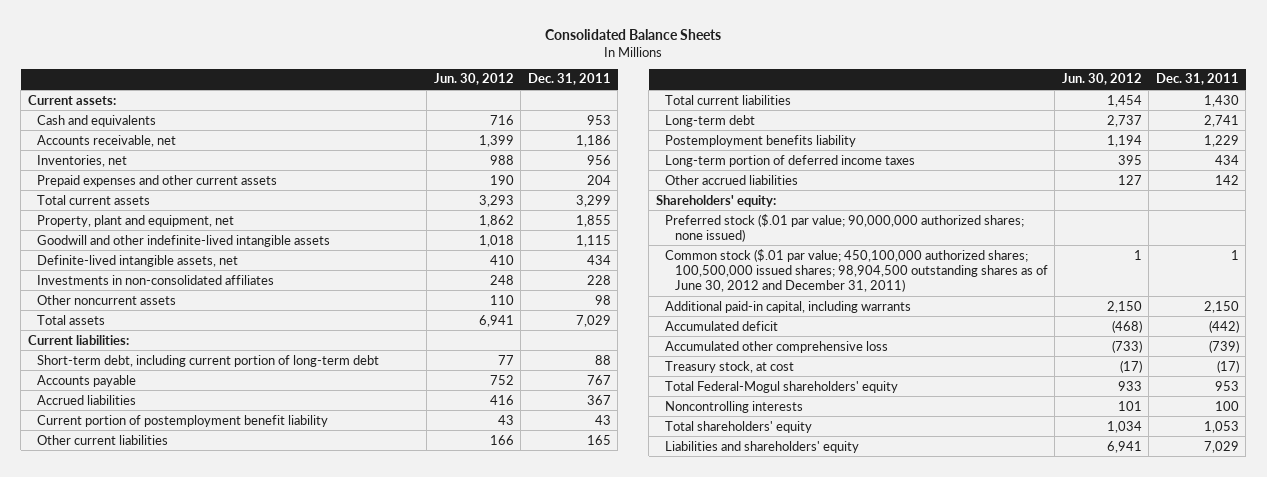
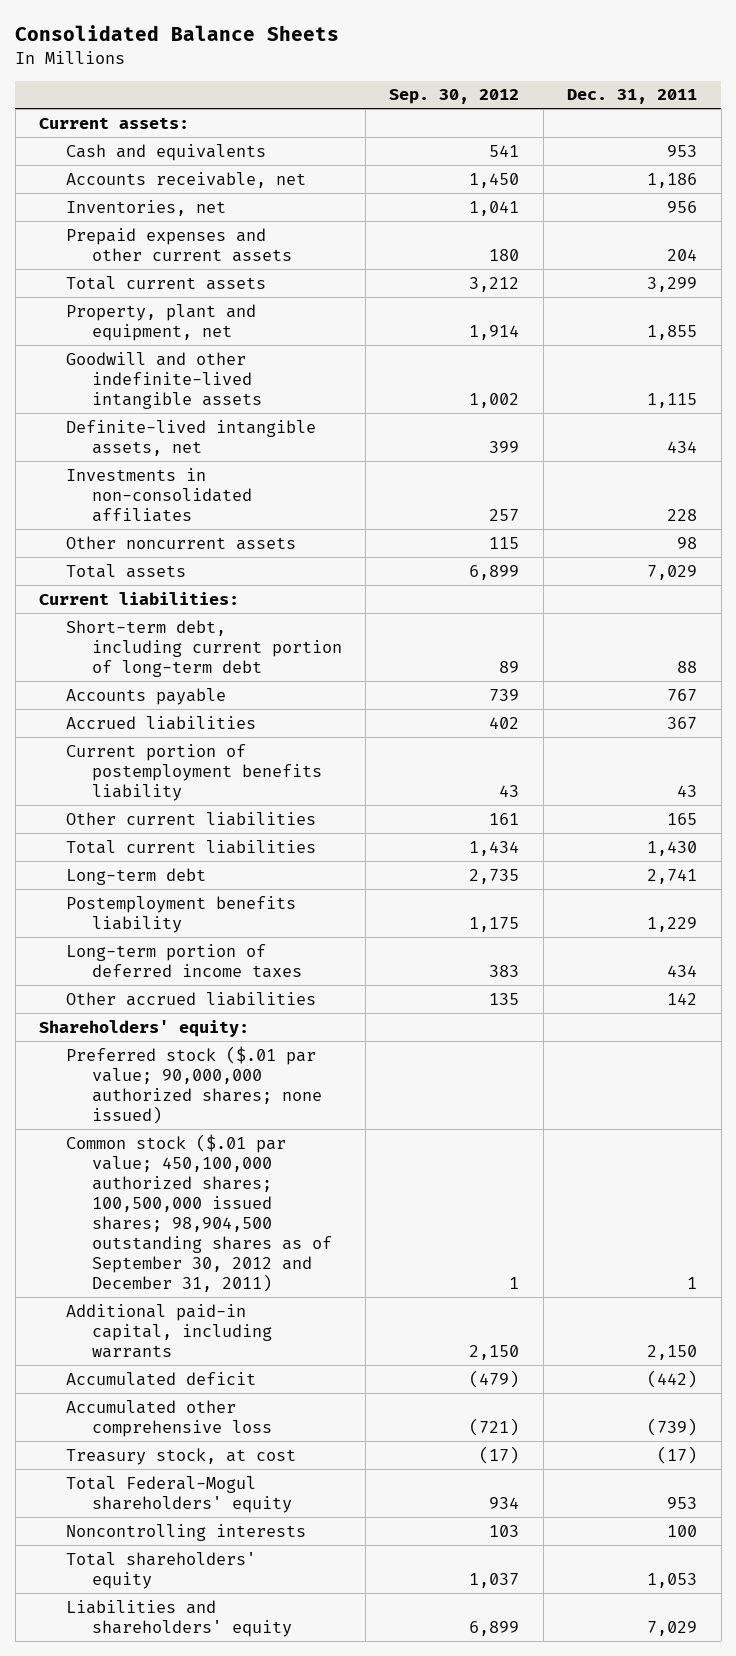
- | Jun. 30, 2012 | Dec. 31, 2011
+ | Sep. 30, 2012 | Dec. 31, 2011
- Current portion of postemployment benefit liability | 43 | 43
+ Current portion of postemployment benefits liability | 43 | 43
- Common stock ($.01 par value; 450,100,000 authorized shares; 100,500,000 issued shares; 98,904,500 outstanding shares as of June 30, 2012 and December 31, 2011) | 1 | 1
+ Common stock ($.01 par value; 450,100,000 authorized shares; 100,500,000 issued shares; 98,904,500 outstanding shares as of September 30, 2012 and December 31, 2011) | 1 | 1

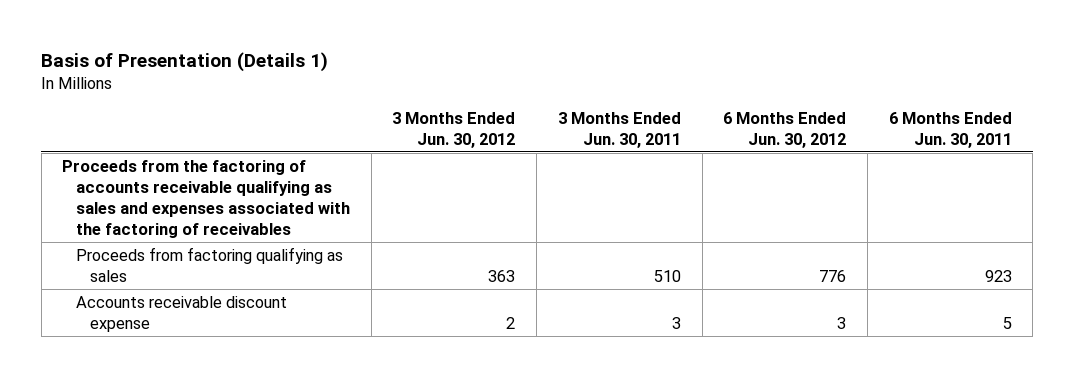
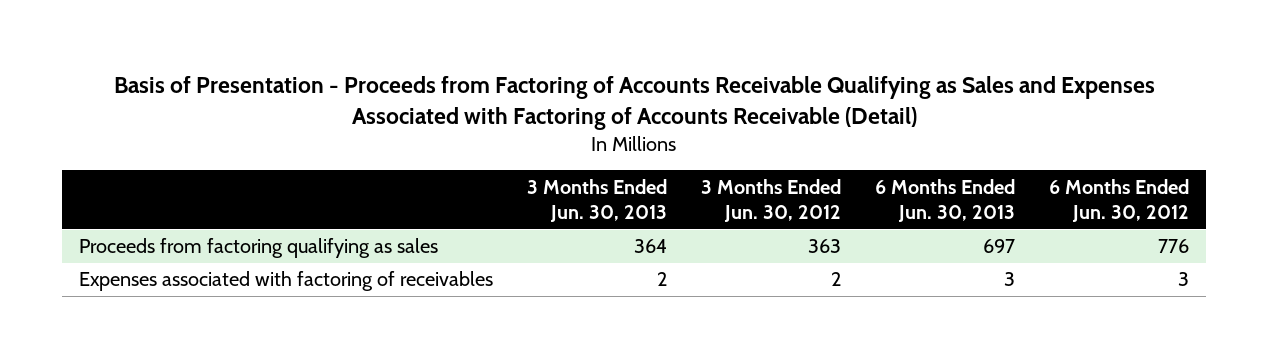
- Basis of Presentation (Details 1)
+ Basis of Presentation - Proceeds from Factoring of Accounts Receivable Qualifying as Sales and Expenses Associated with Factoring of Accounts Receivable (Detail)
- | 3 Months Ended Jun. 30, 2012 | 3 Months Ended Jun. 30, 2011 | 6 Months Ended Jun. 30, 2012 | 6 Months Ended Jun. 30, 2011
+ | 3 Months Ended Jun. 30, 2013 | 3 Months Ended Jun. 30, 2012 | 6 Months Ended Jun. 30, 2013 | 6 Months Ended Jun. 30, 2012
- Proceeds from the factoring of accounts receivable qualifying as sales and expenses associated with the factoring of receivables
- Accounts receivable discount expense | 2 | 3 | 3 | 5
+ Expenses associated with factoring of receivables | 2 | 2 | 3 | 3

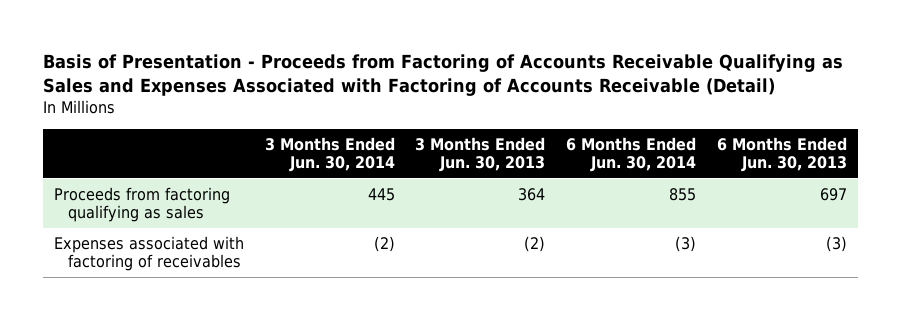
- | 3 Months Ended Jun. 30, 2013 | 3 Months Ended Jun. 30, 2012 | 6 Months Ended Jun. 30, 2013 | 6 Months Ended Jun. 30, 2012
+ | 3 Months Ended Jun. 30, 2014 | 3 Months Ended Jun. 30, 2013 | 6 Months Ended Jun. 30, 2014 | 6 Months Ended Jun. 30, 2013
- Expenses associated with factoring of receivables | 2 | 2 | 3 | 3
+ Expenses associated with factoring of receivables | (2) | (2) | (3) | (3)

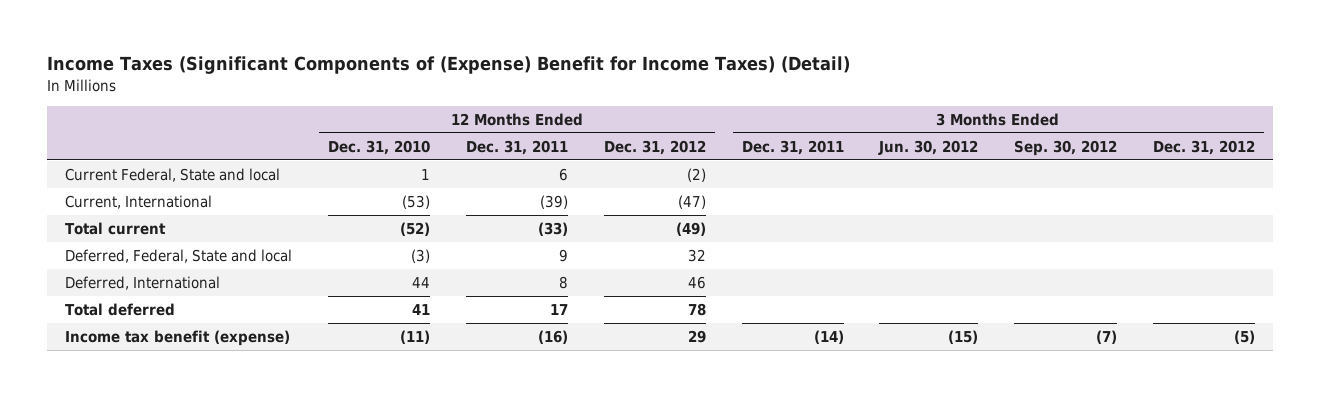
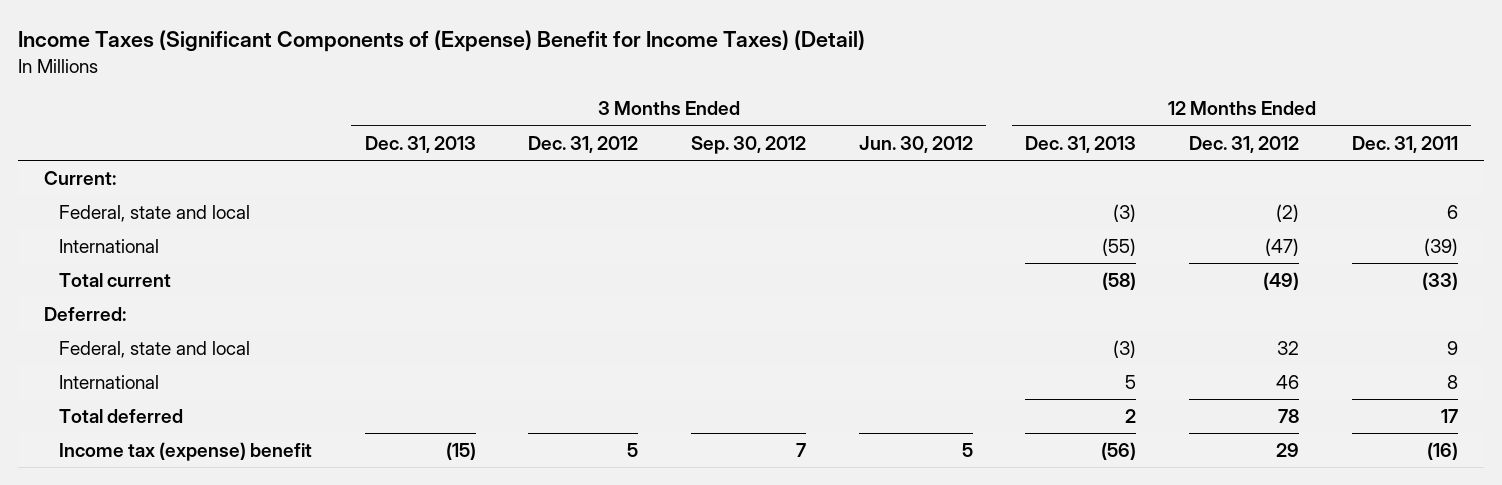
- | 12 Months Ended Dec. 31, 2010 | 12 Months Ended Dec. 31, 2011 | 12 Months Ended Dec. 31, 2012 | 3 Months Ended Dec. 31, 2011 | 3 Months Ended Jun. 30, 2012 | 3 Months Ended Sep. 30, 2012 | 3 Months Ended Dec. 31, 2012
+ | 3 Months Ended Dec. 31, 2013 | 3 Months Ended Dec. 31, 2012 | 3 Months Ended Sep. 30, 2012 | 3 Months Ended Jun. 30, 2012 | 12 Months Ended Dec. 31, 2013 | 12 Months Ended Dec. 31, 2012 | 12 Months Ended Dec. 31, 2011
- Current Federal, State and local | 1 | 6 | (2) | | | |
- Current, International | (53) | (39) | (47) | | | |
+ Current:
+ Federal, state and local | | | | | (3) | (2) | 6
+ International | | | | | (55) | (47) | (39)
- Deferred, Federal, State and local | (3) | 9 | 32 | | | |
- Deferred, International | 44 | 8 | 46 | | | |
+ Deferred:
+ Federal, state and local | | | | | (3) | 32 | 9
+ International | | | | | 5 | 46 | 8
- Income tax benefit (expense) | (11) | (16) | 29 | (14) | (15) | (7) | (5)
+ Income tax (expense) benefit | (15) | 5 | 7 | 5 | (56) | 29 | (16)

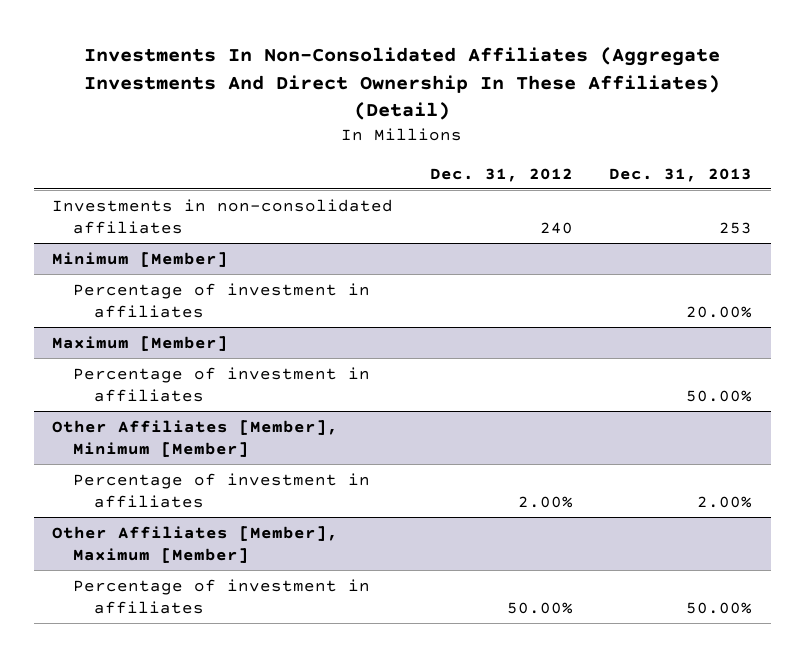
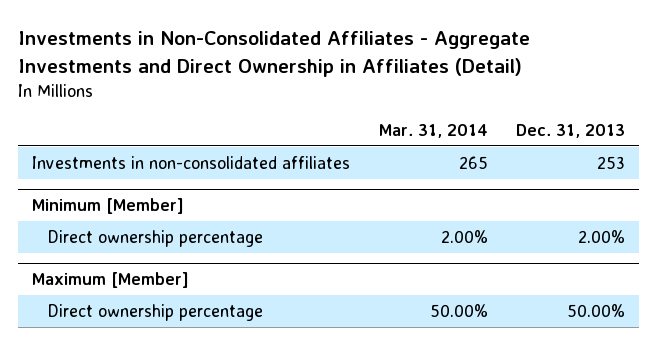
- Investments In Non-Consolidated Affiliates (Aggregate Investments And Direct Ownership In These Affiliates) (Detail)
+ Investments in Non-Consolidated Affiliates - Aggregate Investments and Direct Ownership in Affiliates (Detail)
- | Dec. 31, 2012 | Dec. 31, 2013
+ | Mar. 31, 2014 | Dec. 31, 2013
@ Minimum [Member]
- Percentage of investment in affiliates | | 20.00%
+ Direct ownership percentage | 2.00% | 2.00%
@ Maximum [Member]
- Percentage of investment in affiliates | | 50.00%
- Other Affiliates [Member], Minimum [Member]
- Percentage of investment in affiliates | 2.00% | 2.00%
- Other Affiliates [Member], Maximum [Member]
- Percentage of investment in affiliates | 50.00% | 50.00%
@ Maximum [Member]
+ Direct ownership percentage | 50.00% | 50.00%

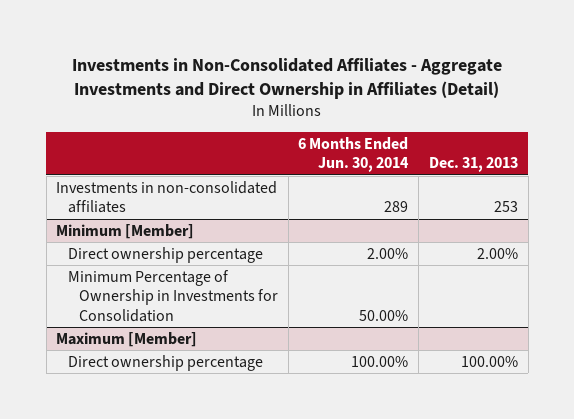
- | Mar. 31, 2014 | Dec. 31, 2013
+ | 6 Months Ended Jun. 30, 2014 | Dec. 31, 2013
@ Minimum [Member]
+ Minimum Percentage of Ownership in Investments for Consolidation | 50.00% |
@ Maximum [Member]
- Direct ownership percentage | 50.00% | 50.00%
+ Direct ownership percentage | 100.00% | 100.00%

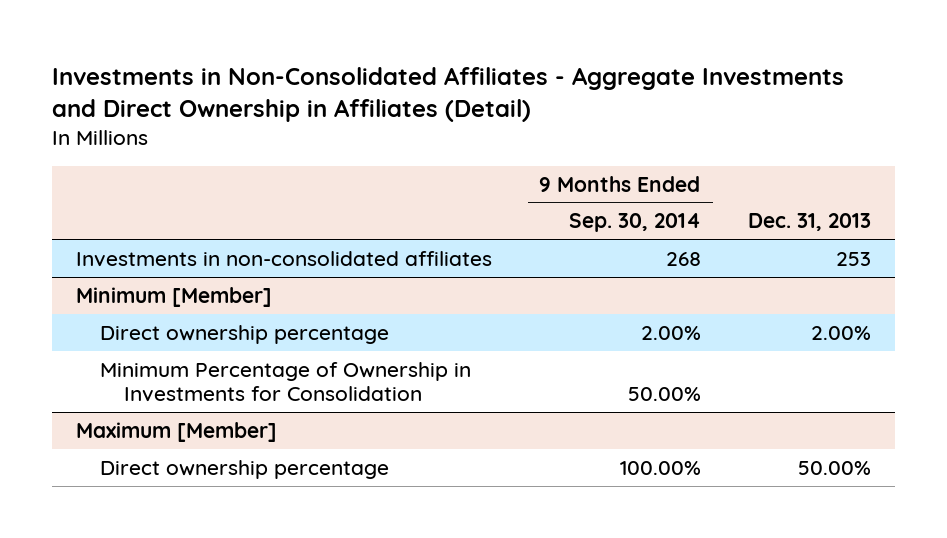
- | 6 Months Ended Jun. 30, 2014 | Dec. 31, 2013
+ | 9 Months Ended Sep. 30, 2014 | Dec. 31, 2013
@ Maximum [Member]
- Direct ownership percentage | 100.00% | 100.00%
+ Direct ownership percentage | 100.00% | 50.00%

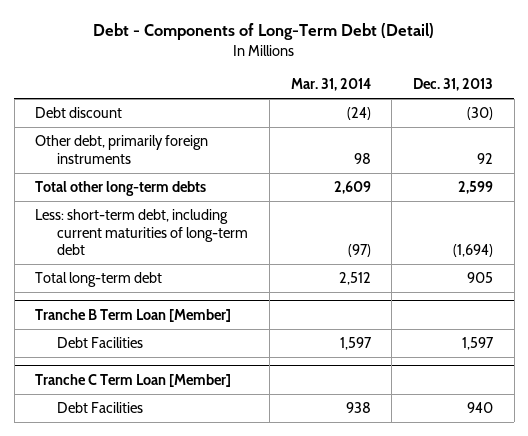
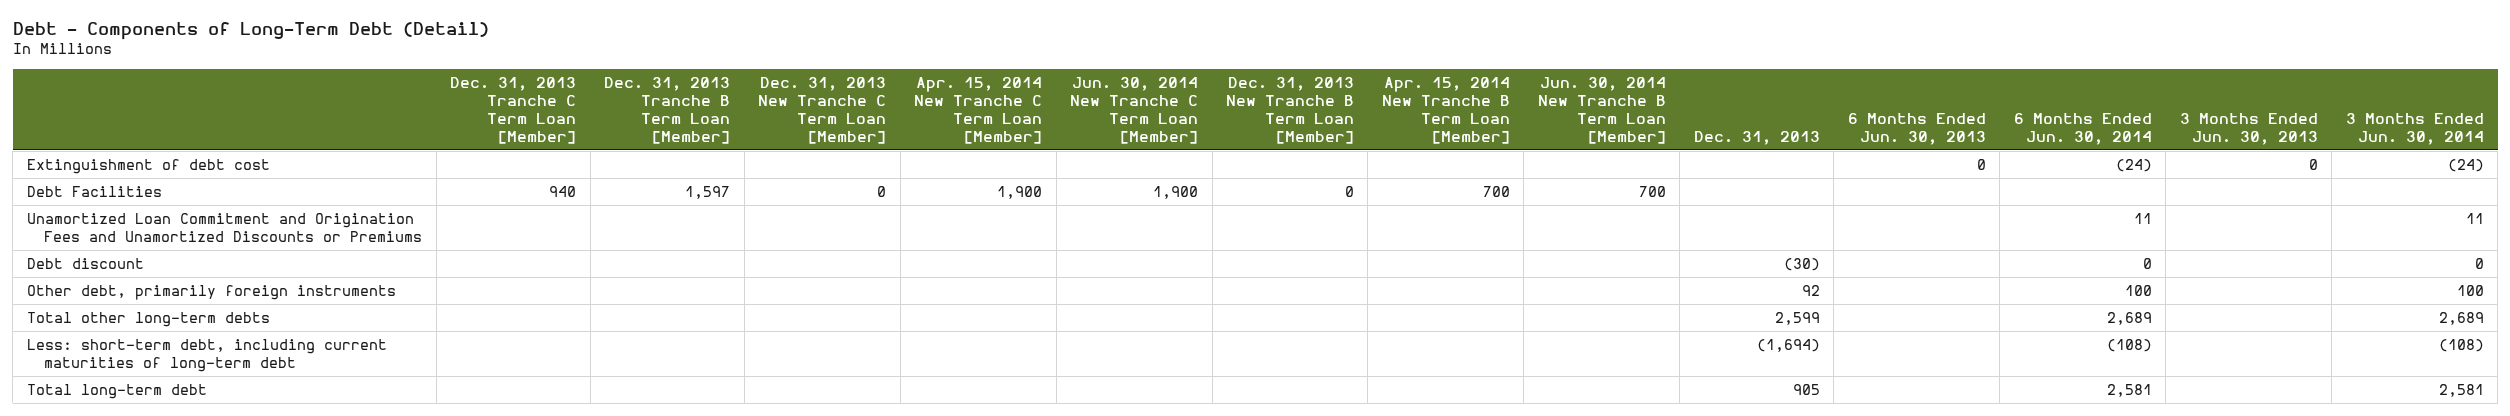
- | Mar. 31, 2014 | Dec. 31, 2013
+ | Dec. 31, 2013 Tranche C Term Loan [Member] | Dec. 31, 2013 Tranche B Term Loan [Member] | Dec. 31, 2013 New Tranche C Term Loan [Member] | Apr. 15, 2014 New Tranche C Term Loan [Member] | Jun. 30, 2014 New Tranche C Term Loan [Member] | Dec. 31, 2013 New Tranche B Term Loan [Member] | Apr. 15, 2014 New Tranche B Term Loan [Member] | Jun. 30, 2014 New Tranche B Term Loan [Member] | Dec. 31, 2013 | 6 Months Ended Jun. 30, 2013 | 6 Months Ended Jun. 30, 2014 | 3 Months Ended Jun. 30, 2013 | 3 Months Ended Jun. 30, 2014
+ Extinguishment of debt cost | | | | | | | | | | 0 | (24) | 0 | (24)
+ Debt Facilities | 940 | 1,597 | 0 | 1,900 | 1,900 | 0 | 700 | 700 | | | | |
+ Unamortized Loan Commitment and Origination Fees and Unamortized Discounts or Premiums | | | | | | | | | | | 11 | | 11
- Tranche B Term Loan [Member]
- Debt Facilities | 1,597 | 1,597
- Tranche C Term Loan [Member]
- Debt Facilities | 938 | 940

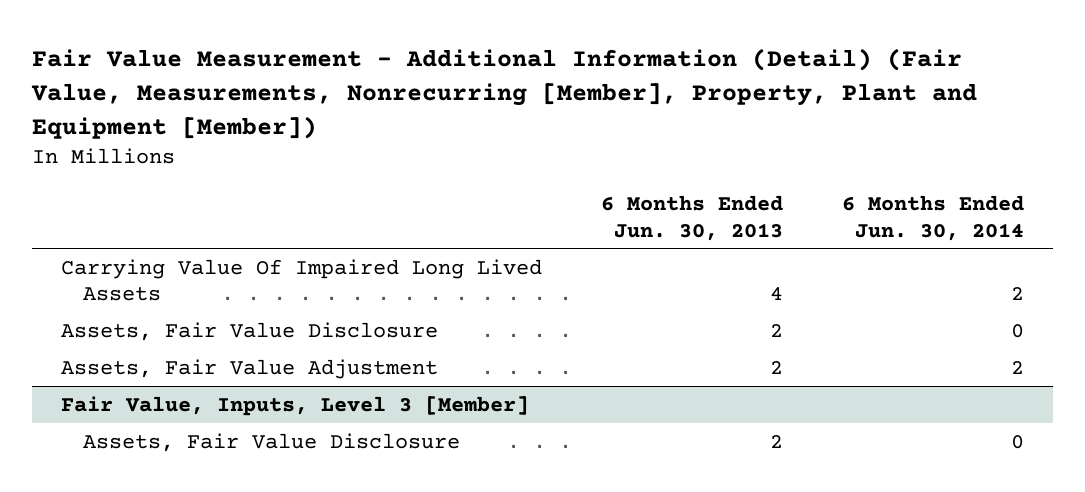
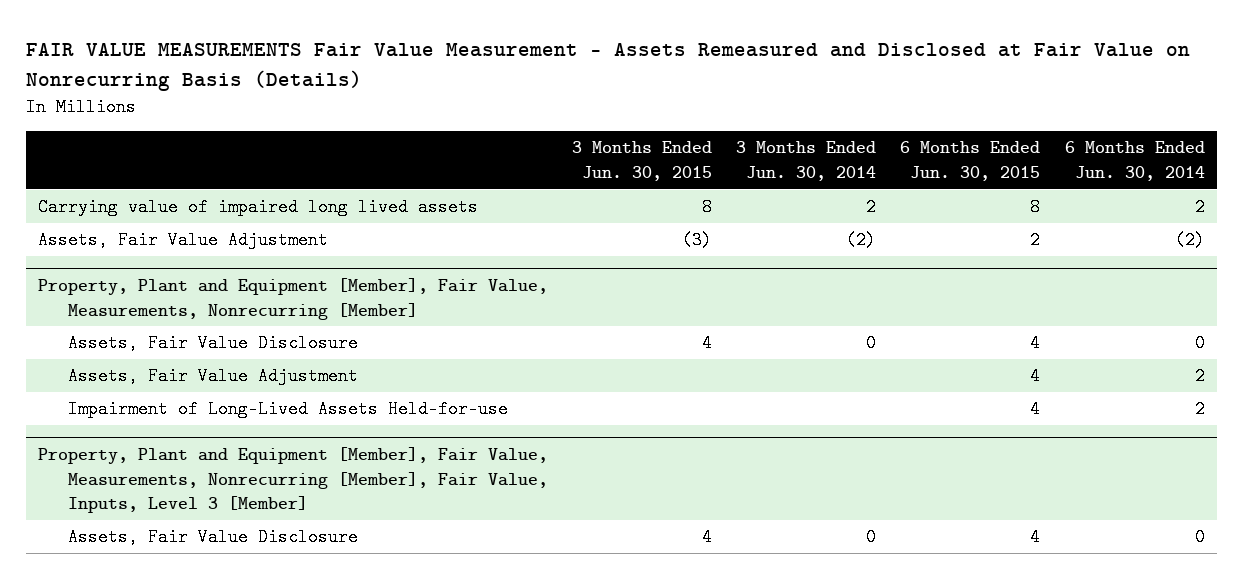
- Fair Value Measurement - Additional Information (Detail) (Fair Value, Measurements, Nonrecurring [Member], Property, Plant and Equipment [Member])
+ FAIR VALUE MEASUREMENTS Fair Value Measurement - Assets Remeasured and Disclosed at Fair Value on Nonrecurring Basis (Details)
- | 6 Months Ended Jun. 30, 2013 | 6 Months Ended Jun. 30, 2014
+ | 3 Months Ended Jun. 30, 2015 | 3 Months Ended Jun. 30, 2014 | 6 Months Ended Jun. 30, 2015 | 6 Months Ended Jun. 30, 2014
- Carrying Value Of Impaired Long Lived Assets | 4 | 2
+ Carrying value of impaired long lived assets | 8 | 2 | 8 | 2
+ Assets, Fair Value Adjustment | (3) | (2) | 2 | (2)
+ Property, Plant and Equipment [Member], Fair Value, Measurements, Nonrecurring [Member]
- Fair Value, Inputs, Level 3 [Member]
+ Impairment of Long-Lived Assets Held-for-use | | | 4 | 2
+ Property, Plant and Equipment [Member], Fair Value, Measurements, Nonrecurring [Member], Fair Value, Inputs, Level 3 [Member]

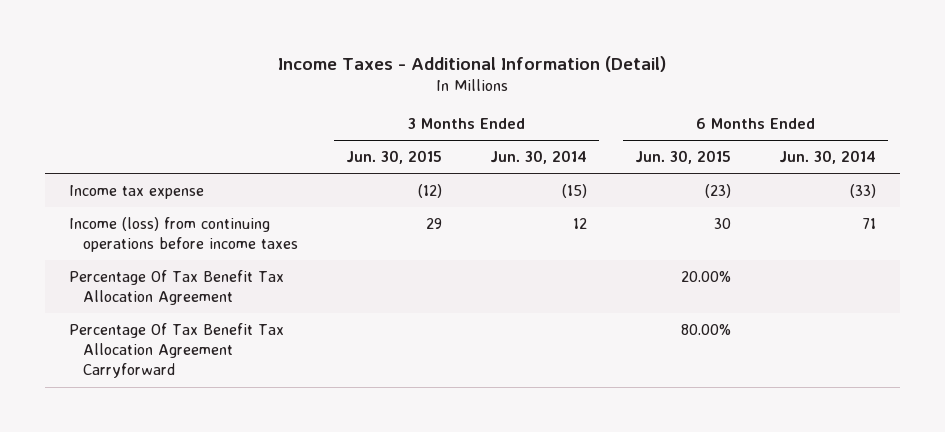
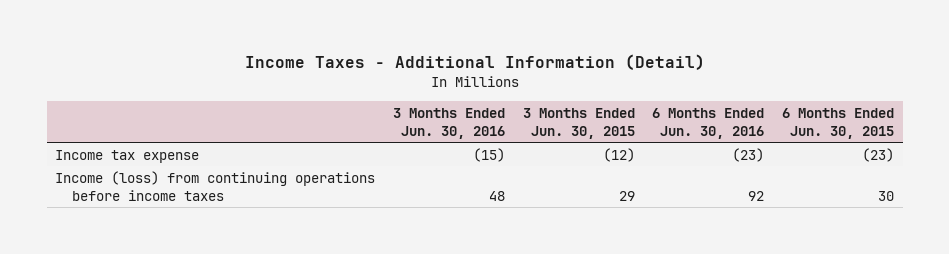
- | 3 Months Ended Jun. 30, 2015 | 3 Months Ended Jun. 30, 2014 | 6 Months Ended Jun. 30, 2015 | 6 Months Ended Jun. 30, 2014
+ | 3 Months Ended Jun. 30, 2016 | 3 Months Ended Jun. 30, 2015 | 6 Months Ended Jun. 30, 2016 | 6 Months Ended Jun. 30, 2015
- Percentage Of Tax Benefit Tax Allocation Agreement | | | 20.00% |
- Percentage Of Tax Benefit Tax Allocation Agreement Carryforward | | | 80.00% |

